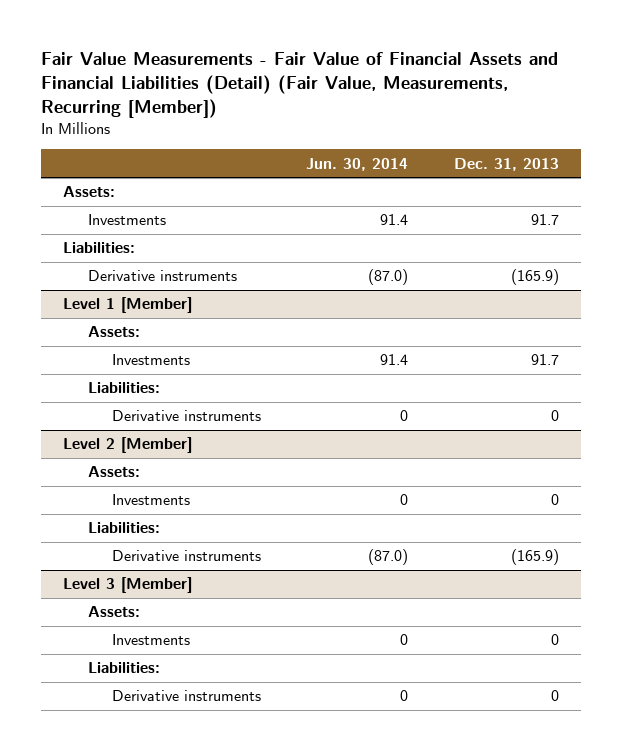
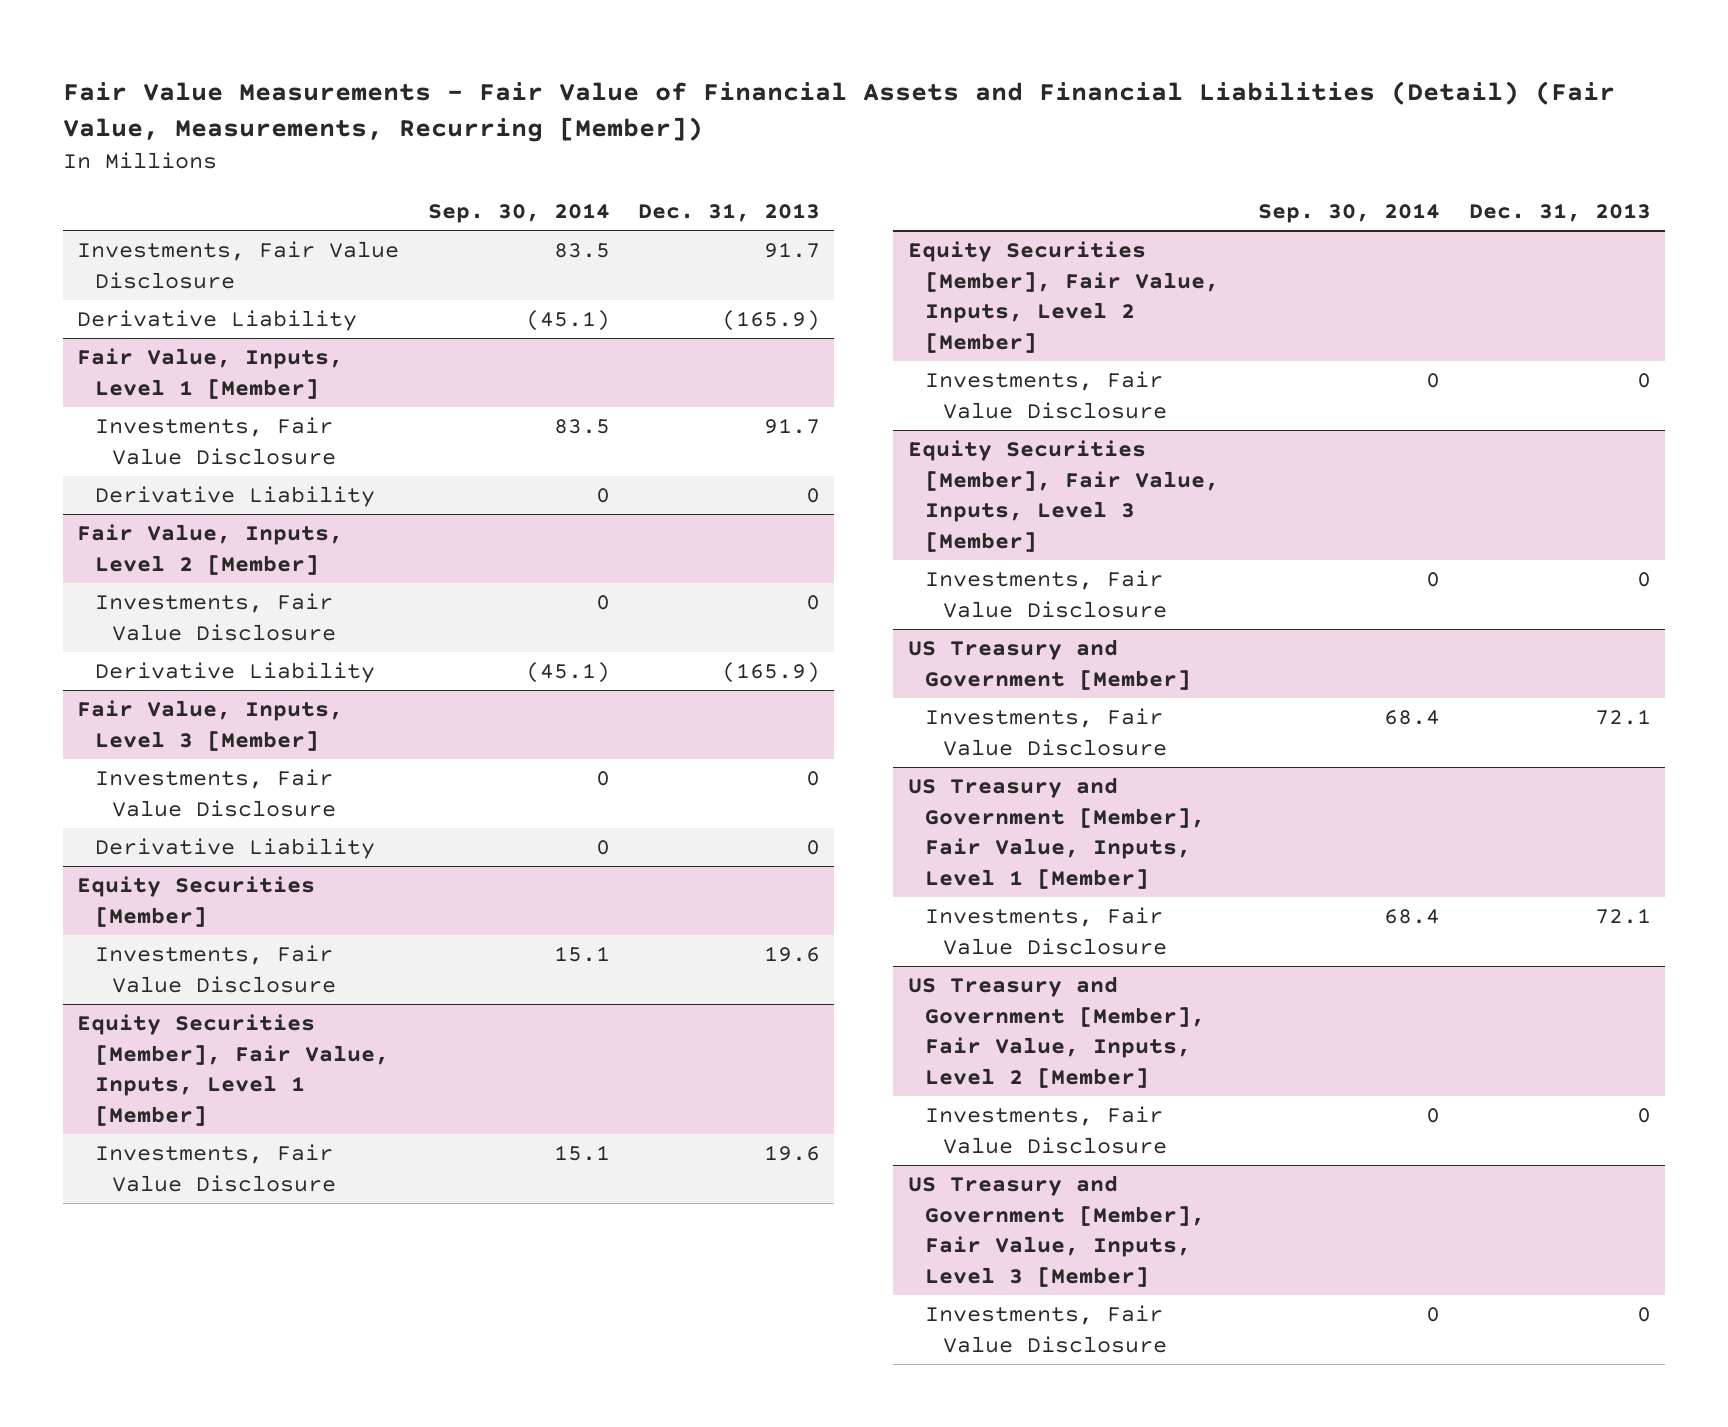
- | Jun. 30, 2014 | Dec. 31, 2013
+ | Sep. 30, 2014 | Dec. 31, 2013
- Assets:
- Investments | 91.4 | 91.7
- Liabilities:
- Derivative instruments | (87.0) | (165.9)
- Level 1 [Member]
- Assets:
- Investments | 91.4 | 91.7
- Liabilities:
- Derivative instruments | 0 | 0
- Level 2 [Member]
- Assets:
- Investments | 0 | 0
- Liabilities:
- Derivative instruments | (87.0) | (165.9)
- Level 3 [Member]
- Assets:
- Investments | 0 | 0
- Liabilities:
- Derivative instruments | 0 | 0
+ Investments, Fair Value Disclosure | 83.5 | 91.7
+ Derivative Liability | (45.1) | (165.9)
+ Fair Value, Inputs, Level 1 [Member]
+ Investments, Fair Value Disclosure | 83.5 | 91.7
+ Derivative Liability | 0 | 0
+ Fair Value, Inputs, Level 2 [Member]
+ Investments, Fair Value Disclosure | 0 | 0
+ Derivative Liability | (45.1) | (165.9)
+ Fair Value, Inputs, Level 3 [Member]
+ Investments, Fair Value Disclosure | 0 | 0
+ Derivative Liability | 0 | 0
+ Equity Securities [Member]
+ Investments, Fair Value Disclosure | 15.1 | 19.6
+ Equity Securities [Member], Fair Value, Inputs, Level 1 [Member]
+ Investments, Fair Value Disclosure | 15.1 | 19.6
+ Equity Securities [Member], Fair Value, Inputs, Level 2 [Member]
+ Investments, Fair Value Disclosure | 0 | 0
+ Equity Securities [Member], Fair Value, Inputs, Level 3 [Member]
+ Investments, Fair Value Disclosure | 0 | 0
+ US Treasury and Government [Member]
+ Investments, Fair Value Disclosure | 68.4 | 72.1
+ US Treasury and Government [Member], Fair Value, Inputs, Level 1 [Member]
+ Investments, Fair Value Disclosure | 68.4 | 72.1
+ US Treasury and Government [Member], Fair Value, Inputs, Level 2 [Member]
+ Investments, Fair Value Disclosure | 0 | 0
+ US Treasury and Government [Member], Fair Value, Inputs, Level 3 [Member]
+ Investments, Fair Value Disclosure | 0 | 0

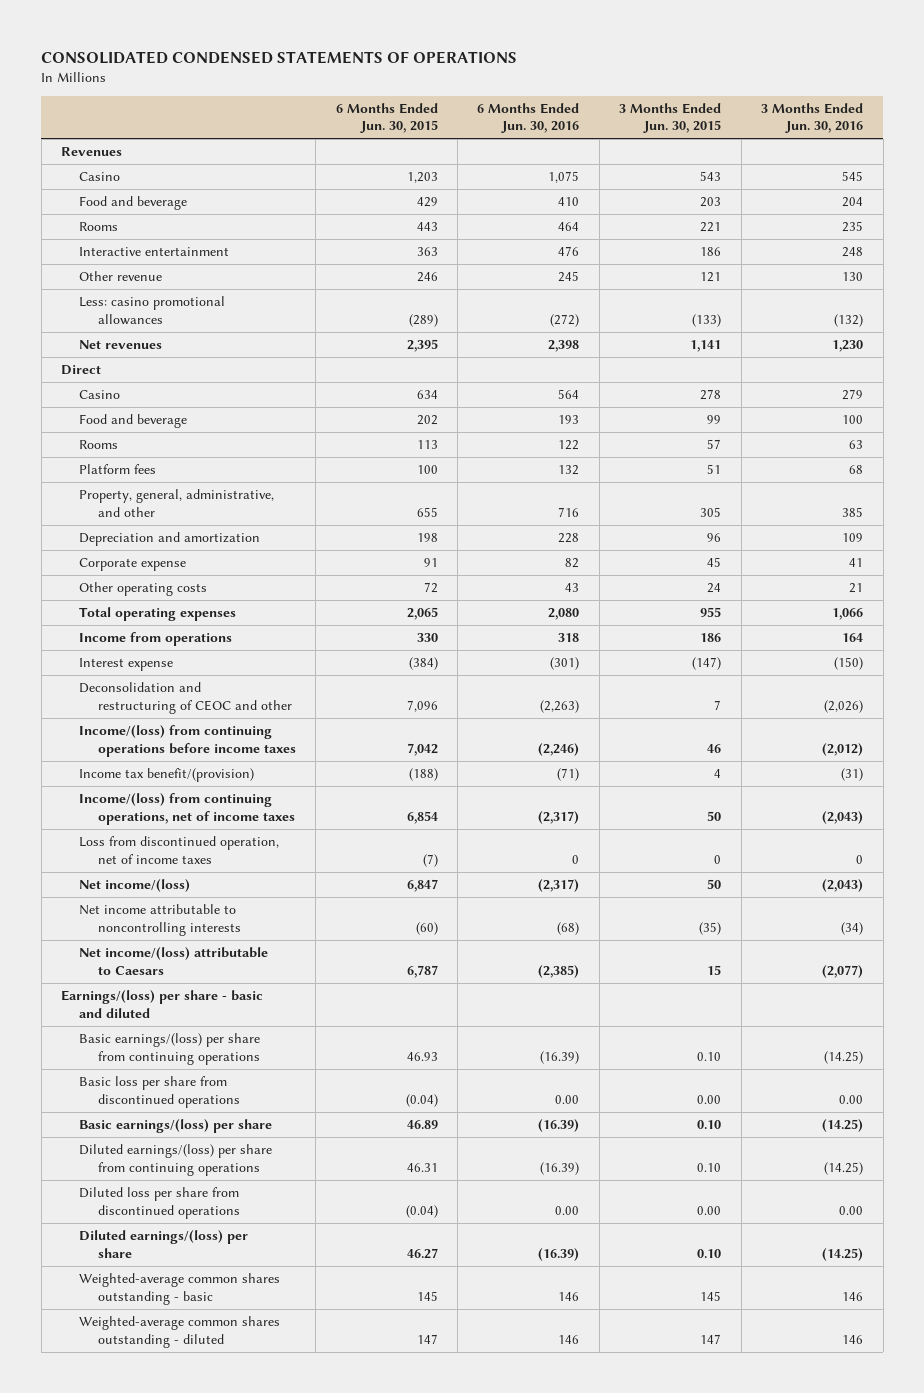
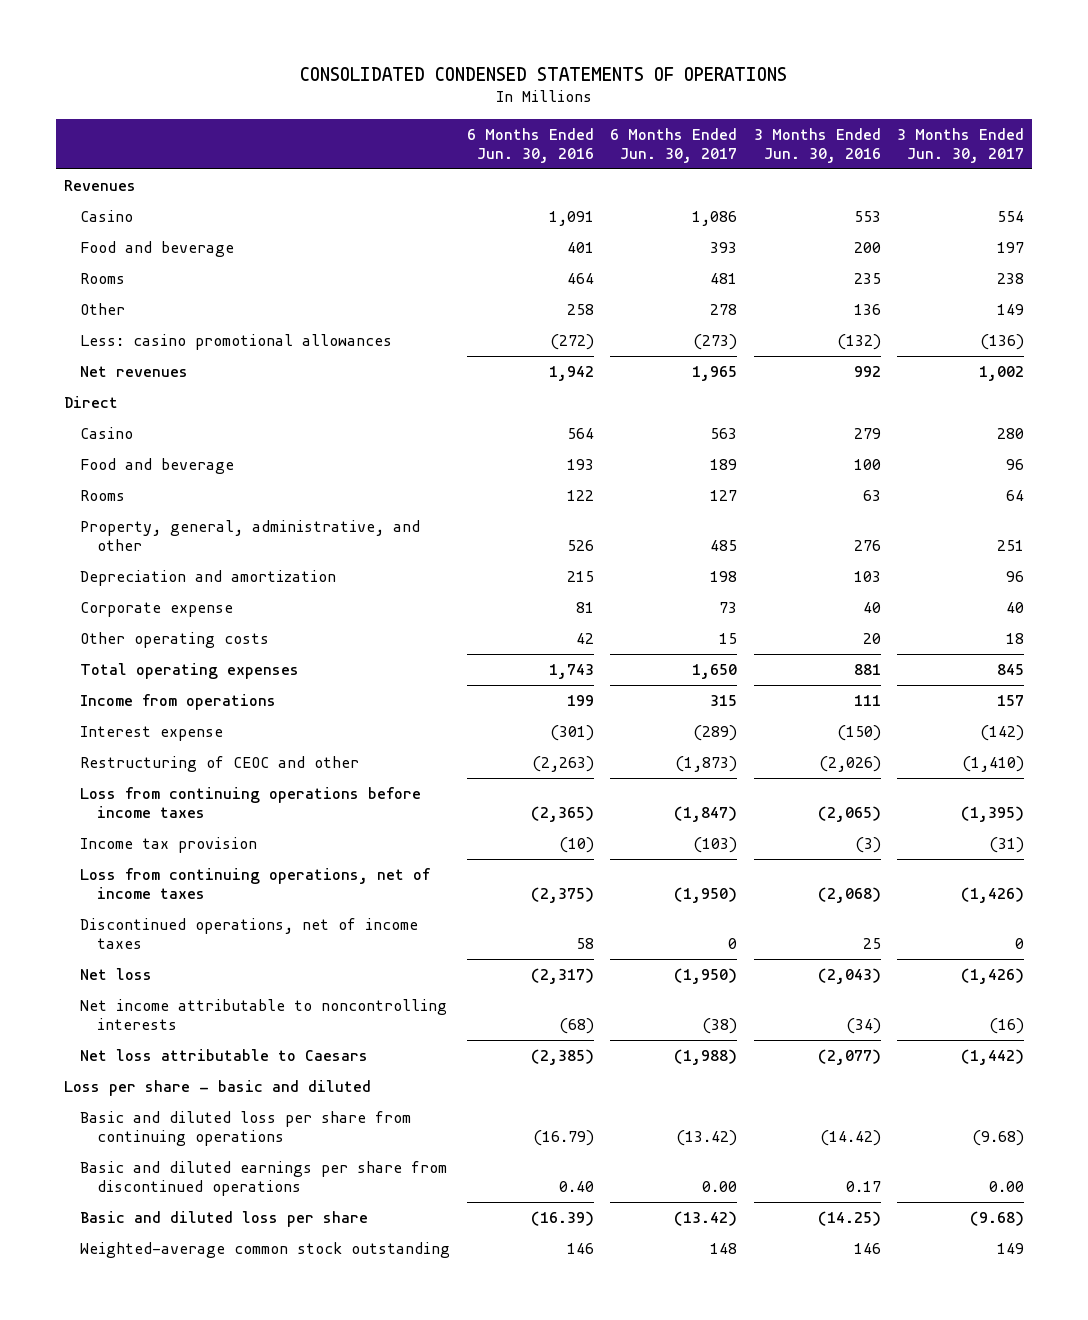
- | 6 Months Ended Jun. 30, 2015 | 6 Months Ended Jun. 30, 2016 | 3 Months Ended Jun. 30, 2015 | 3 Months Ended Jun. 30, 2016
+ | 6 Months Ended Jun. 30, 2016 | 6 Months Ended Jun. 30, 2017 | 3 Months Ended Jun. 30, 2016 | 3 Months Ended Jun. 30, 2017
- Casino | 1,203 | 1,075 | 543 | 545
- Food and beverage | 429 | 410 | 203 | 204
+ Casino | 1,091 | 1,086 | 553 | 554
+ Food and beverage | 401 | 393 | 200 | 197
- Interactive entertainment | 363 | 476 | 186 | 248
- Other revenue | 246 | 245 | 121 | 130
+ Other | 258 | 278 | 136 | 149
- Net revenues | 2,395 | 2,398 | 1,141 | 1,230
+ Net revenues | 1,942 | 1,965 | 992 | 1,002
- Platform fees | 100 | 132 | 51 | 68
- Property, general, administrative, and other | 655 | 716 | 305 | 385
- Depreciation and amortization | 198 | 228 | 96 | 109
- Corporate expense | 91 | 82 | 45 | 41
- Other operating costs | 72 | 43 | 24 | 21
- Total operating expenses | 2,065 | 2,080 | 955 | 1,066
- Income from operations | 330 | 318 | 186 | 164
+ Property, general, administrative, and other | 526 | 485 | 276 | 251
+ Depreciation and amortization | 215 | 198 | 103 | 96
+ Corporate expense | 81 | 73 | 40 | 40
+ Other operating costs | 42 | 15 | 20 | 18
+ Total operating expenses | 1,743 | 1,650 | 881 | 845
+ Income from operations | 199 | 315 | 111 | 157
- Deconsolidation and restructuring of CEOC and other | 7,096 | (2,263) | 7 | (2,026)
- Income/(loss) from continuing operations before income taxes | 7,042 | (2,246) | 46 | (2,012)
- Income tax benefit/(provision) | (188) | (71) | 4 | (31)
- Income/(loss) from continuing operations, net of income taxes | 6,854 | (2,317) | 50 | (2,043)
- Loss from discontinued operation, net of income taxes | (7) | 0 | 0 | 0
- Net income/(loss) | 6,847 | (2,317) | 50 | (2,043)
+ Restructuring of CEOC and other | (2,263) | (1,873) | (2,026) | (1,410)
+ Loss from continuing operations before income taxes | (2,365) | (1,847) | (2,065) | (1,395)
+ Income tax provision | (10) | (103) | (3) | (31)
+ Loss from continuing operations, net of income taxes | (2,375) | (1,950) | (2,068) | (1,426)
+ Discontinued operations, net of income taxes | 58 | 0 | 25 | 0
+ Net loss | (2,317) | (1,950) | (2,043) | (1,426)
- Net income/(loss) attributable to Caesars | 6,787 | (2,385) | 15 | (2,077)
- Earnings/(loss) per share - basic and diluted
- Basic earnings/(loss) per share from continuing operations | 46.93 | (16.39) | 0.10 | (14.25)
- Basic loss per share from discontinued operations | (0.04) | 0.00 | 0.00 | 0.00
- Basic earnings/(loss) per share | 46.89 | (16.39) | 0.10 | (14.25)
- Diluted earnings/(loss) per share from continuing operations | 46.31 | (16.39) | 0.10 | (14.25)
- Diluted loss per share from discontinued operations | (0.04) | 0.00 | 0.00 | 0.00
- Diluted earnings/(loss) per share | 46.27 | (16.39) | 0.10 | (14.25)
- Weighted-average common shares outstanding - basic | 145 | 146 | 145 | 146
- Weighted-average common shares outstanding - diluted | 147 | 146 | 147 | 146
+ Net loss attributable to Caesars | (2,385) | (1,988) | (2,077) | (1,442)
+ Loss per share - basic and diluted
+ Basic and diluted loss per share from continuing operations | (16.79) | (13.42) | (14.42) | (9.68)
+ Basic and diluted earnings per share from discontinued operations | 0.40 | 0.00 | 0.17 | 0.00
+ Basic and diluted loss per share | (16.39) | (13.42) | (14.25) | (9.68)
+ Weighted-average common stock outstanding | 146 | 148 | 146 | 149

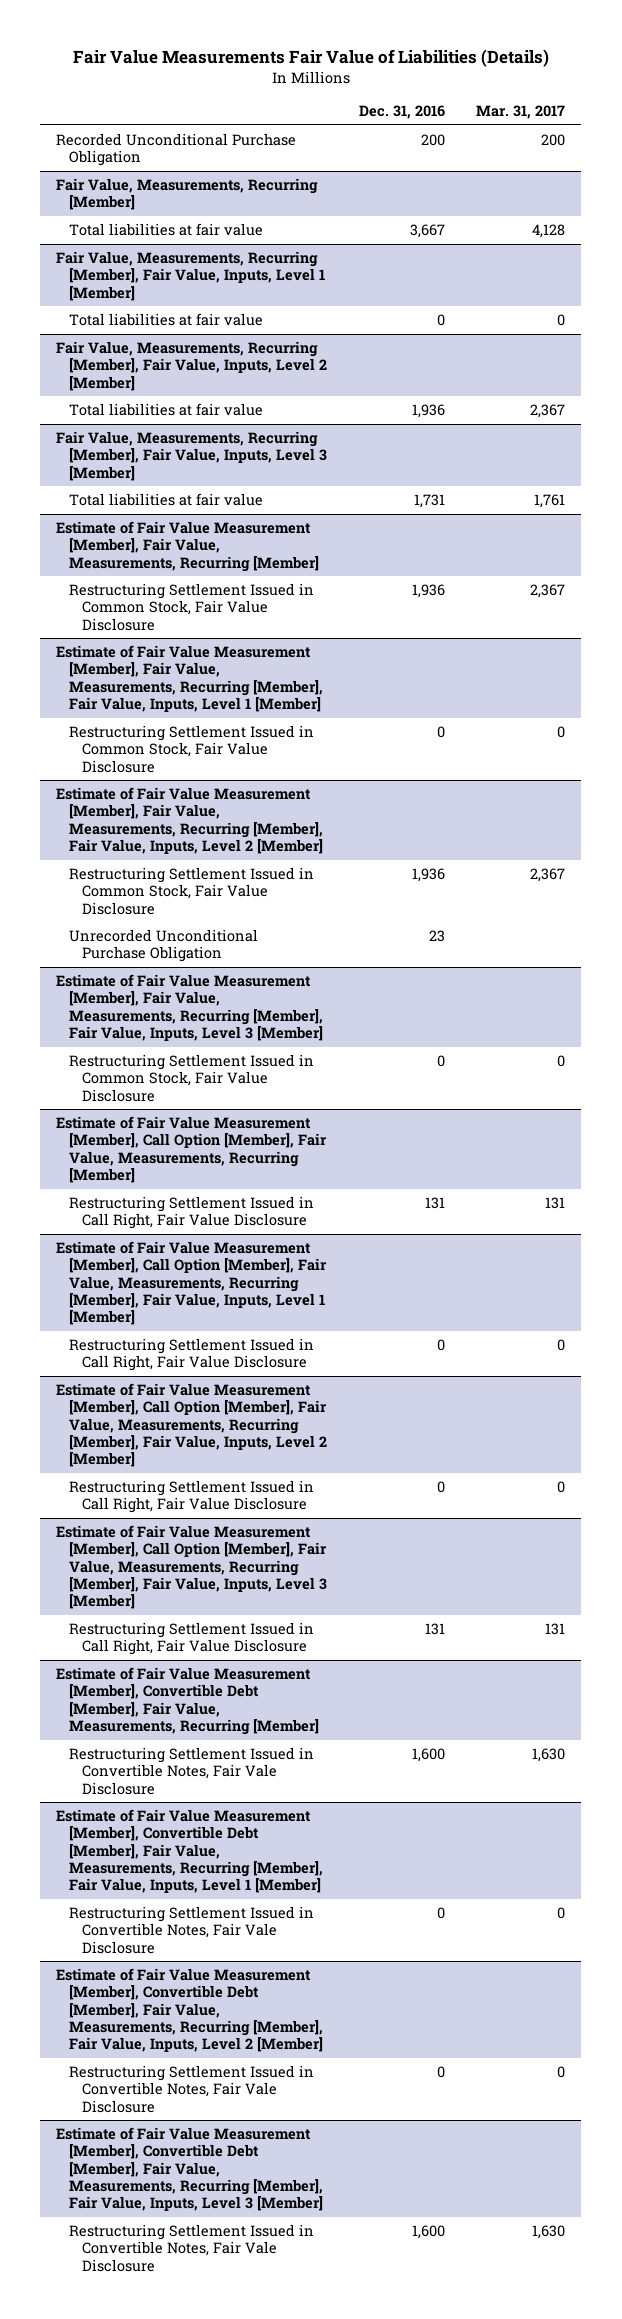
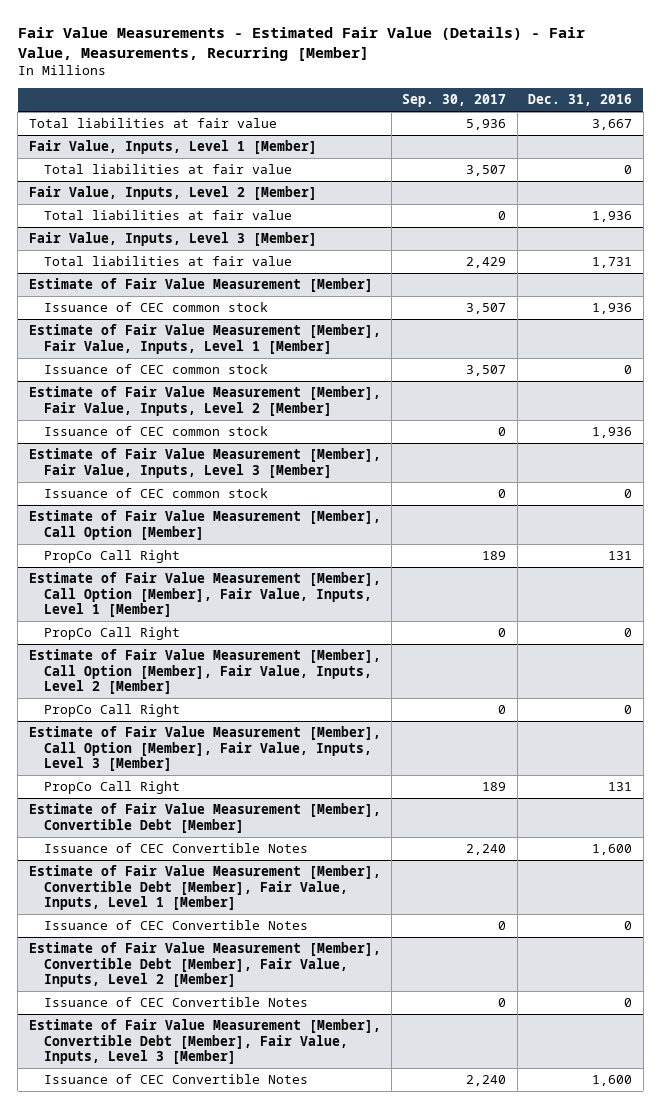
- Fair Value Measurements Fair Value of Liabilities (Details)
+ Fair Value Measurements - Estimated Fair Value (Details) - Fair Value, Measurements, Recurring [Member]
- | Dec. 31, 2016 | Mar. 31, 2017
+ | Sep. 30, 2017 | Dec. 31, 2016
- Recorded Unconditional Purchase Obligation | 200 | 200
- Fair Value, Measurements, Recurring [Member]
- Fair Value, Measurements, Recurring [Member], Fair Value, Inputs, Level 1 [Member]
+ Fair Value, Inputs, Level 1 [Member]
- Fair Value, Measurements, Recurring [Member], Fair Value, Inputs, Level 2 [Member]
+ Fair Value, Inputs, Level 2 [Member]
- Fair Value, Measurements, Recurring [Member], Fair Value, Inputs, Level 3 [Member]
+ Fair Value, Inputs, Level 3 [Member]
- Estimate of Fair Value Measurement [Member], Fair Value, Measurements, Recurring [Member]
- Restructuring Settlement Issued in Common Stock, Fair Value Disclosure | 1,936 | 2,367
- Estimate of Fair Value Measurement [Member], Fair Value, Measurements, Recurring [Member], Fair Value, Inputs, Level 1 [Member]
- Restructuring Settlement Issued in Common Stock, Fair Value Disclosure | 0 | 0
- Estimate of Fair Value Measurement [Member], Fair Value, Measurements, Recurring [Member], Fair Value, Inputs, Level 2 [Member]
- Restructuring Settlement Issued in Common Stock, Fair Value Disclosure | 1,936 | 2,367
- Unrecorded Unconditional Purchase Obligation | 23 |
- Estimate of Fair Value Measurement [Member], Fair Value, Measurements, Recurring [Member], Fair Value, Inputs, Level 3 [Member]
- Restructuring Settlement Issued in Common Stock, Fair Value Disclosure | 0 | 0
- Estimate of Fair Value Measurement [Member], Call Option [Member], Fair Value, Measurements, Recurring [Member]
- Restructuring Settlement Issued in Call Right, Fair Value Disclosure | 131 | 131
- Estimate of Fair Value Measurement [Member], Call Option [Member], Fair Value, Measurements, Recurring [Member], Fair Value, Inputs, Level 1 [Member]
- Restructuring Settlement Issued in Call Right, Fair Value Disclosure | 0 | 0
- Estimate of Fair Value Measurement [Member], Call Option [Member], Fair Value, Measurements, Recurring [Member], Fair Value, Inputs, Level 2 [Member]
- Restructuring Settlement Issued in Call Right, Fair Value Disclosure | 0 | 0
- Estimate of Fair Value Measurement [Member], Call Option [Member], Fair Value, Measurements, Recurring [Member], Fair Value, Inputs, Level 3 [Member]
- Restructuring Settlement Issued in Call Right, Fair Value Disclosure | 131 | 131
- Estimate of Fair Value Measurement [Member], Convertible Debt [Member], Fair Value, Measurements, Recurring [Member]
- Restructuring Settlement Issued in Convertible Notes, Fair Vale Disclosure | 1,600 | 1,630
- Estimate of Fair Value Measurement [Member], Convertible Debt [Member], Fair Value, Measurements, Recurring [Member], Fair Value, Inputs, Level 1 [Member]
- Restructuring Settlement Issued in Convertible Notes, Fair Vale Disclosure | 0 | 0
- Estimate of Fair Value Measurement [Member], Convertible Debt [Member], Fair Value, Measurements, Recurring [Member], Fair Value, Inputs, Level 2 [Member]
- Restructuring Settlement Issued in Convertible Notes, Fair Vale Disclosure | 0 | 0
- Estimate of Fair Value Measurement [Member], Convertible Debt [Member], Fair Value, Measurements, Recurring [Member], Fair Value, Inputs, Level 3 [Member]
- Restructuring Settlement Issued in Convertible Notes, Fair Vale Disclosure | 1,600 | 1,630
+ Estimate of Fair Value Measurement [Member]
+ Issuance of CEC common stock | 3,507 | 1,936
+ Estimate of Fair Value Measurement [Member], Fair Value, Inputs, Level 1 [Member]
+ Issuance of CEC common stock | 3,507 | 0
+ Estimate of Fair Value Measurement [Member], Fair Value, Inputs, Level 2 [Member]
+ Issuance of CEC common stock | 0 | 1,936
+ Estimate of Fair Value Measurement [Member], Fair Value, Inputs, Level 3 [Member]
+ Issuance of CEC common stock | 0 | 0
+ Estimate of Fair Value Measurement [Member], Call Option [Member]
+ PropCo Call Right | 189 | 131
+ Estimate of Fair Value Measurement [Member], Call Option [Member], Fair Value, Inputs, Level 1 [Member]
+ PropCo Call Right | 0 | 0
+ Estimate of Fair Value Measurement [Member], Call Option [Member], Fair Value, Inputs, Level 2 [Member]
+ PropCo Call Right | 0 | 0
+ Estimate of Fair Value Measurement [Member], Call Option [Member], Fair Value, Inputs, Level 3 [Member]
+ PropCo Call Right | 189 | 131
+ Estimate of Fair Value Measurement [Member], Convertible Debt [Member]
+ Issuance of CEC Convertible Notes | 2,240 | 1,600
+ Estimate of Fair Value Measurement [Member], Convertible Debt [Member], Fair Value, Inputs, Level 1 [Member]
+ Issuance of CEC Convertible Notes | 0 | 0
+ Estimate of Fair Value Measurement [Member], Convertible Debt [Member], Fair Value, Inputs, Level 2 [Member]
+ Issuance of CEC Convertible Notes | 0 | 0
+ Estimate of Fair Value Measurement [Member], Convertible Debt [Member], Fair Value, Inputs, Level 3 [Member]
+ Issuance of CEC Convertible Notes | 2,240 | 1,600

